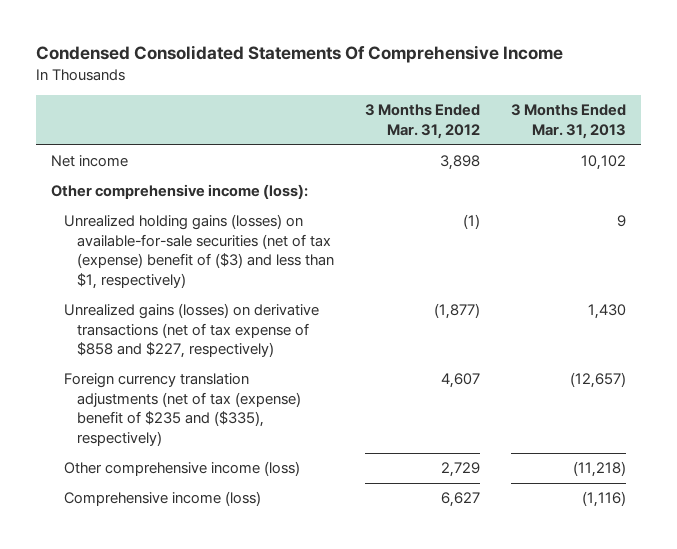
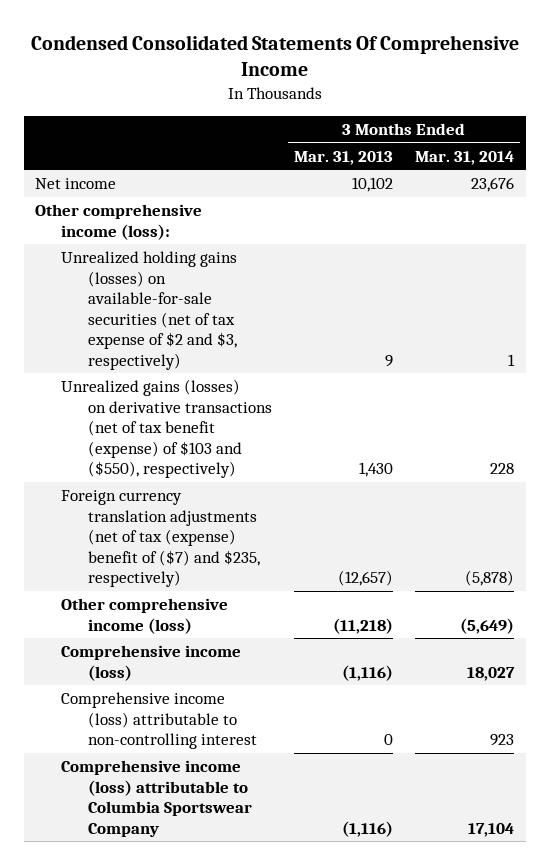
- | 3 Months Ended Mar. 31, 2012 | 3 Months Ended Mar. 31, 2013
+ | 3 Months Ended Mar. 31, 2013 | 3 Months Ended Mar. 31, 2014
- Unrealized holding gains (losses) on available-for-sale securities (net of tax (expense) benefit of ($3) and less than $1, respectively) | (1) | 9
- Unrealized gains (losses) on derivative transactions (net of tax expense of $858 and $227, respectively) | (1,877) | 1,430
- Foreign currency translation adjustments (net of tax (expense) benefit of $235 and ($335), respectively) | 4,607 | (12,657)
+ Unrealized holding gains (losses) on available-for-sale securities (net of tax expense of $2 and $3, respectively) | 9 | 1
+ Unrealized gains (losses) on derivative transactions (net of tax benefit (expense) of $103 and ($550), respectively) | 1,430 | 228
+ Foreign currency translation adjustments (net of tax (expense) benefit of ($7) and $235, respectively) | (12,657) | (5,878)
+ Comprehensive income (loss) attributable to non-controlling interest | 0 | 923
+ Comprehensive income (loss) attributable to Columbia Sportswear Company | (1,116) | 17,104

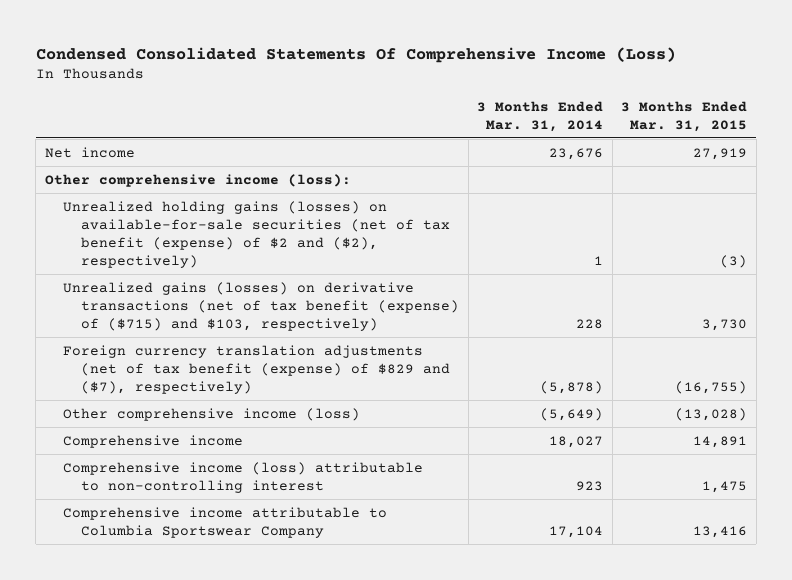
- Condensed Consolidated Statements Of Comprehensive Income
+ Condensed Consolidated Statements Of Comprehensive Income (Loss)
- | 3 Months Ended Mar. 31, 2013 | 3 Months Ended Mar. 31, 2014
+ | 3 Months Ended Mar. 31, 2014 | 3 Months Ended Mar. 31, 2015
- Unrealized holding gains (losses) on available-for-sale securities (net of tax expense of $2 and $3, respectively) | 9 | 1
- Unrealized gains (losses) on derivative transactions (net of tax benefit (expense) of $103 and ($550), respectively) | 1,430 | 228
- Foreign currency translation adjustments (net of tax (expense) benefit of ($7) and $235, respectively) | (12,657) | (5,878)
+ Unrealized holding gains (losses) on available-for-sale securities (net of tax benefit (expense) of $2 and ($2), respectively) | 1 | (3)
+ Unrealized gains (losses) on derivative transactions (net of tax benefit (expense) of ($715) and $103, respectively) | 228 | 3,730
+ Foreign currency translation adjustments (net of tax benefit (expense) of $829 and ($7), respectively) | (5,878) | (16,755)
- Comprehensive income (loss) | (1,116) | 18,027
+ Comprehensive income | 18,027 | 14,891
- Comprehensive income (loss) attributable to Columbia Sportswear Company | (1,116) | 17,104
+ Comprehensive income attributable to Columbia Sportswear Company | 17,104 | 13,416

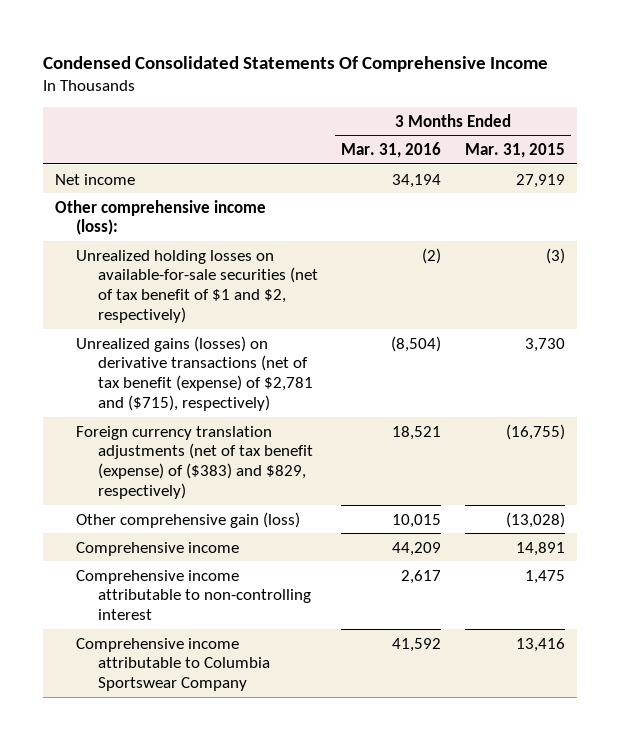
- Condensed Consolidated Statements Of Comprehensive Income (Loss)
+ Condensed Consolidated Statements Of Comprehensive Income
- | 3 Months Ended Mar. 31, 2014 | 3 Months Ended Mar. 31, 2015
+ | 3 Months Ended Mar. 31, 2016 | 3 Months Ended Mar. 31, 2015
- Unrealized holding gains (losses) on available-for-sale securities (net of tax benefit (expense) of $2 and ($2), respectively) | 1 | (3)
- Unrealized gains (losses) on derivative transactions (net of tax benefit (expense) of ($715) and $103, respectively) | 228 | 3,730
- Foreign currency translation adjustments (net of tax benefit (expense) of $829 and ($7), respectively) | (5,878) | (16,755)
- Other comprehensive income (loss) | (5,649) | (13,028)
+ Unrealized holding losses on available-for-sale securities (net of tax benefit of $1 and $2, respectively) | (2) | (3)
+ Unrealized gains (losses) on derivative transactions (net of tax benefit (expense) of $2,781 and ($715), respectively) | (8,504) | 3,730
+ Foreign currency translation adjustments (net of tax benefit (expense) of ($383) and $829, respectively) | 18,521 | (16,755)
+ Other comprehensive gain (loss) | 10,015 | (13,028)
- Comprehensive income (loss) attributable to non-controlling interest | 923 | 1,475
+ Comprehensive income attributable to non-controlling interest | 2,617 | 1,475

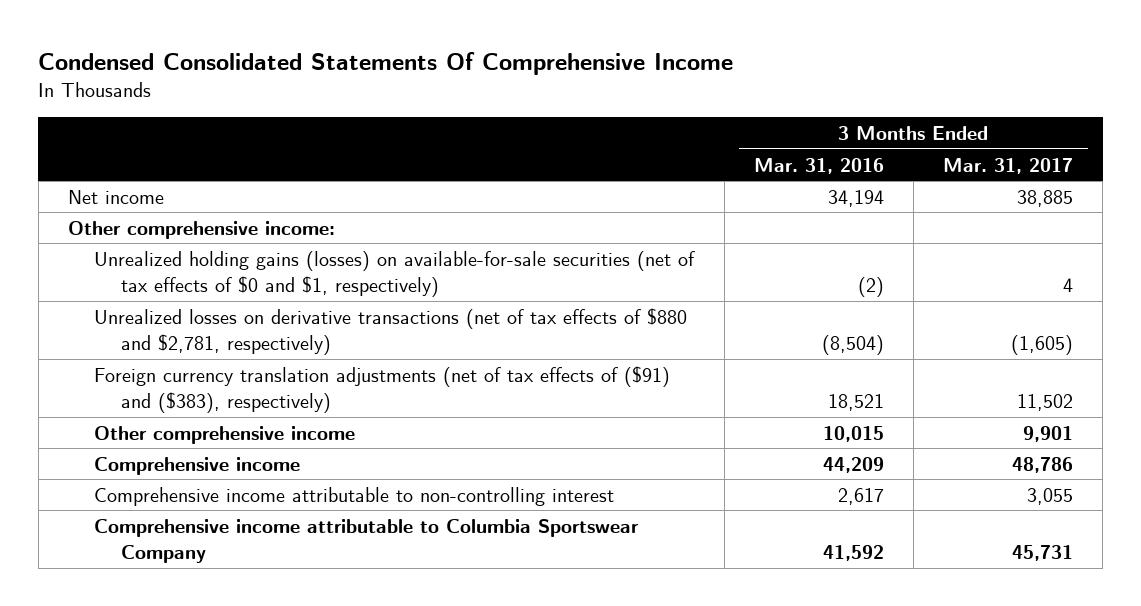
- | 3 Months Ended Mar. 31, 2016 | 3 Months Ended Mar. 31, 2015
+ | 3 Months Ended Mar. 31, 2016 | 3 Months Ended Mar. 31, 2017
- Other comprehensive income (loss):
- Unrealized holding losses on available-for-sale securities (net of tax benefit of $1 and $2, respectively) | (2) | (3)
- Unrealized gains (losses) on derivative transactions (net of tax benefit (expense) of $2,781 and ($715), respectively) | (8,504) | 3,730
- Foreign currency translation adjustments (net of tax benefit (expense) of ($383) and $829, respectively) | 18,521 | (16,755)
- Other comprehensive gain (loss) | 10,015 | (13,028)
+ Other comprehensive income:
+ Unrealized holding gains (losses) on available-for-sale securities (net of tax effects of $0 and $1, respectively) | (2) | 4
+ Unrealized losses on derivative transactions (net of tax effects of $880 and $2,781, respectively) | (8,504) | (1,605)
+ Foreign currency translation adjustments (net of tax effects of ($91) and ($383), respectively) | 18,521 | 11,502
+ Other comprehensive income | 10,015 | 9,901

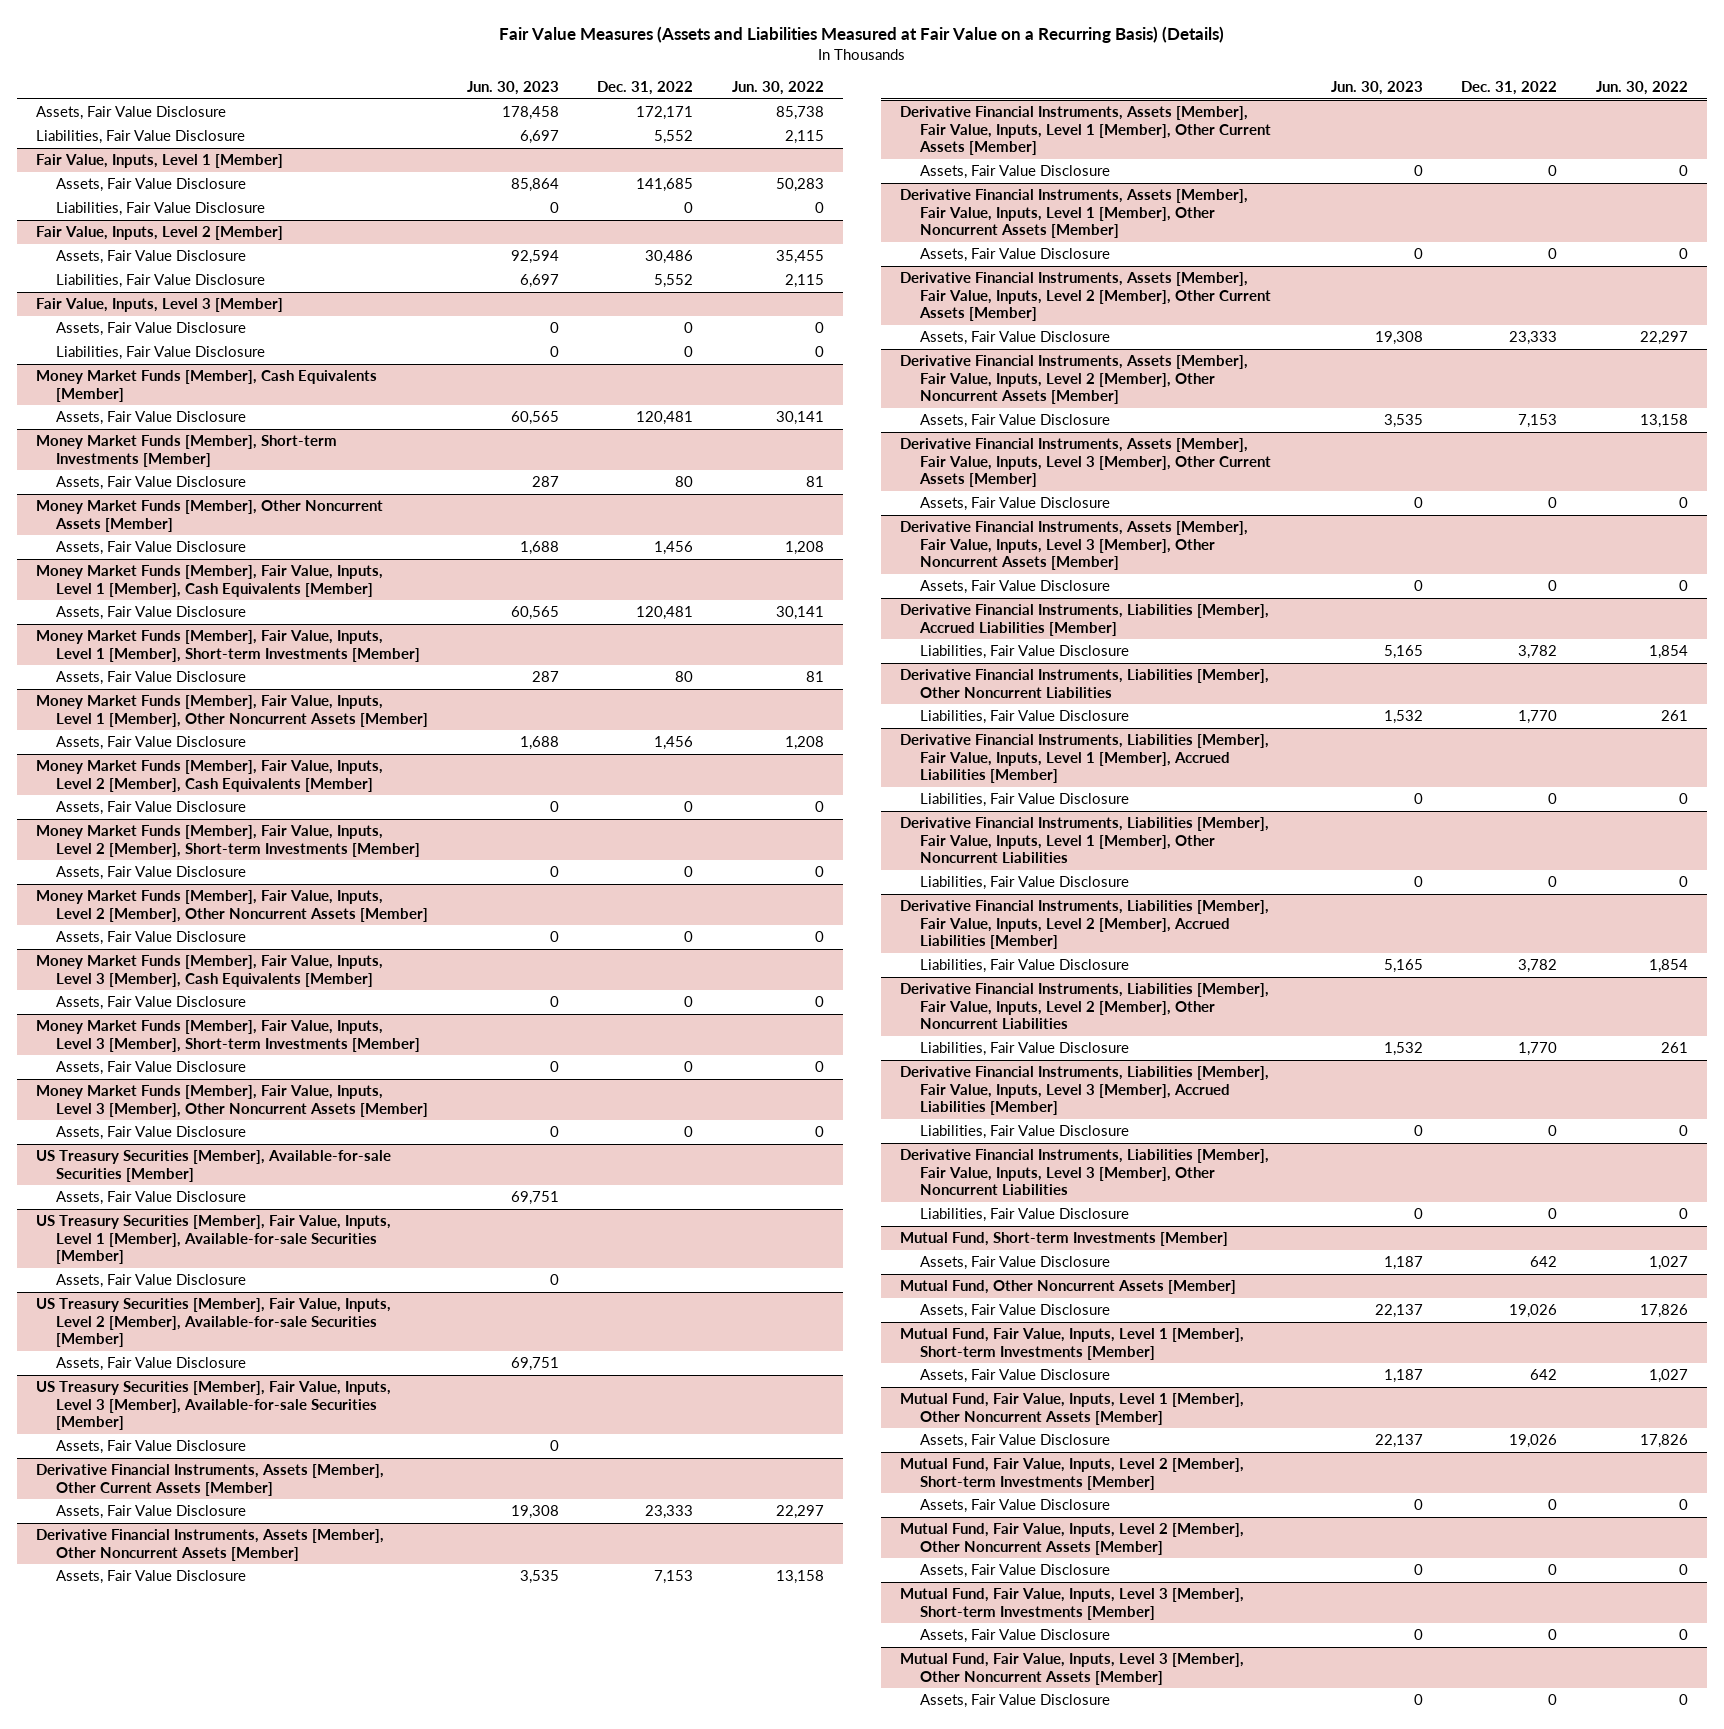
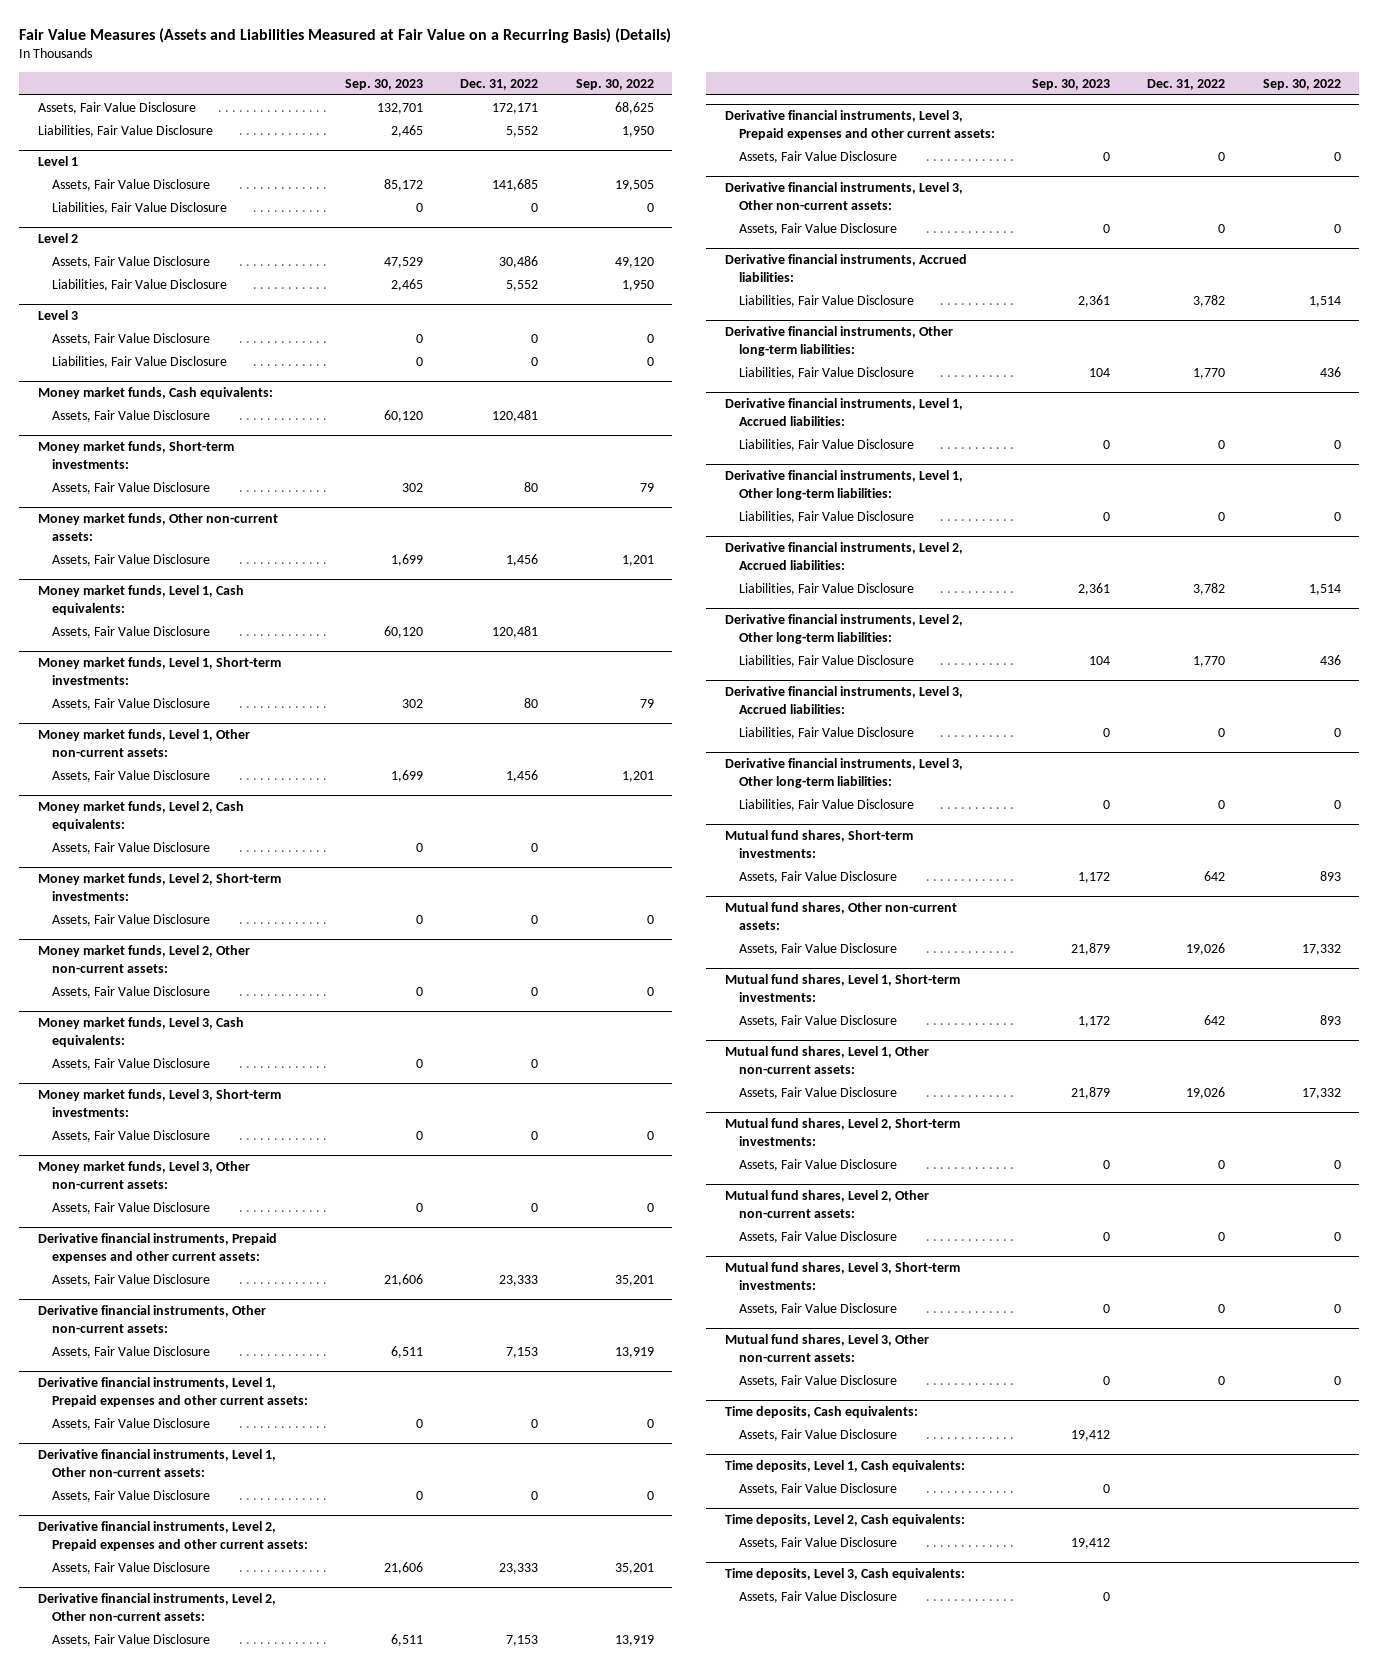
- | Jun. 30, 2023 | Dec. 31, 2022 | Jun. 30, 2022
+ | Sep. 30, 2023 | Dec. 31, 2022 | Sep. 30, 2022
- Fair Value, Inputs, Level 1 [Member]
+ Level 1
- Fair Value, Inputs, Level 2 [Member]
+ Level 2
- Fair Value, Inputs, Level 3 [Member]
+ Level 3
- Money Market Funds [Member], Cash Equivalents [Member]
+ Money market funds, Cash equivalents:
- Money Market Funds [Member], Short-term Investments [Member]
+ Money market funds, Short-term investments:
- Money Market Funds [Member], Other Noncurrent Assets [Member]
+ Money market funds, Other non-current assets:
- Money Market Funds [Member], Fair Value, Inputs, Level 1 [Member], Cash Equivalents [Member]
+ Money market funds, Level 1, Cash equivalents:
- Money Market Funds [Member], Fair Value, Inputs, Level 1 [Member], Short-term Investments [Member]
+ Money market funds, Level 1, Short-term investments:
- Money Market Funds [Member], Fair Value, Inputs, Level 1 [Member], Other Noncurrent Assets [Member]
+ Money market funds, Level 1, Other non-current assets:
- Money Market Funds [Member], Fair Value, Inputs, Level 2 [Member], Cash Equivalents [Member]
+ Money market funds, Level 2, Cash equivalents:
- Money Market Funds [Member], Fair Value, Inputs, Level 2 [Member], Short-term Investments [Member]
+ Money market funds, Level 2, Short-term investments:
- Money Market Funds [Member], Fair Value, Inputs, Level 2 [Member], Other Noncurrent Assets [Member]
+ Money market funds, Level 2, Other non-current assets:
- Money Market Funds [Member], Fair Value, Inputs, Level 3 [Member], Cash Equivalents [Member]
+ Money market funds, Level 3, Cash equivalents:
- Money Market Funds [Member], Fair Value, Inputs, Level 3 [Member], Short-term Investments [Member]
+ Money market funds, Level 3, Short-term investments:
- Money Market Funds [Member], Fair Value, Inputs, Level 3 [Member], Other Noncurrent Assets [Member]
+ Money market funds, Level 3, Other non-current assets:
- US Treasury Securities [Member], Available-for-sale Securities [Member]
- Assets, Fair Value Disclosure | 69,751 | |
- US Treasury Securities [Member], Fair Value, Inputs, Level 1 [Member], Available-for-sale Securities [Member]
- Assets, Fair Value Disclosure | 0 | |
- US Treasury Securities [Member], Fair Value, Inputs, Level 2 [Member], Available-for-sale Securities [Member]
- Assets, Fair Value Disclosure | 69,751 | |
- US Treasury Securities [Member], Fair Value, Inputs, Level 3 [Member], Available-for-sale Securities [Member]
- Assets, Fair Value Disclosure | 0 | |
- Derivative Financial Instruments, Assets [Member], Other Current Assets [Member]
+ Derivative financial instruments, Prepaid expenses and other current assets:
- Derivative Financial Instruments, Assets [Member], Other Noncurrent Assets [Member]
+ Derivative financial instruments, Other non-current assets:
- Derivative Financial Instruments, Assets [Member], Fair Value, Inputs, Level 1 [Member], Other Current Assets [Member]
+ Derivative financial instruments, Level 1, Prepaid expenses and other current assets:
- Derivative Financial Instruments, Assets [Member], Fair Value, Inputs, Level 1 [Member], Other Noncurrent Assets [Member]
+ Derivative financial instruments, Level 1, Other non-current assets:
- Derivative Financial Instruments, Assets [Member], Fair Value, Inputs, Level 2 [Member], Other Current Assets [Member]
+ Derivative financial instruments, Level 2, Prepaid expenses and other current assets:
- Derivative Financial Instruments, Assets [Member], Fair Value, Inputs, Level 2 [Member], Other Noncurrent Assets [Member]
+ Derivative financial instruments, Level 2, Other non-current assets:
- Derivative Financial Instruments, Assets [Member], Fair Value, Inputs, Level 3 [Member], Other Current Assets [Member]
+ Derivative financial instruments, Level 3, Prepaid expenses and other current assets:
- Derivative Financial Instruments, Assets [Member], Fair Value, Inputs, Level 3 [Member], Other Noncurrent Assets [Member]
+ Derivative financial instruments, Level 3, Other non-current assets:
- Derivative Financial Instruments, Liabilities [Member], Accrued Liabilities [Member]
+ Derivative financial instruments, Accrued liabilities:
- Derivative Financial Instruments, Liabilities [Member], Other Noncurrent Liabilities
+ Derivative financial instruments, Other long-term liabilities:
- Derivative Financial Instruments, Liabilities [Member], Fair Value, Inputs, Level 1 [Member], Accrued Liabilities [Member]
+ Derivative financial instruments, Level 1, Accrued liabilities:
- Derivative Financial Instruments, Liabilities [Member], Fair Value, Inputs, Level 1 [Member], Other Noncurrent Liabilities
+ Derivative financial instruments, Level 1, Other long-term liabilities:
- Derivative Financial Instruments, Liabilities [Member], Fair Value, Inputs, Level 2 [Member], Accrued Liabilities [Member]
+ Derivative financial instruments, Level 2, Accrued liabilities:
- Derivative Financial Instruments, Liabilities [Member], Fair Value, Inputs, Level 2 [Member], Other Noncurrent Liabilities
+ Derivative financial instruments, Level 2, Other long-term liabilities:
- Derivative Financial Instruments, Liabilities [Member], Fair Value, Inputs, Level 3 [Member], Accrued Liabilities [Member]
+ Derivative financial instruments, Level 3, Accrued liabilities:
- Derivative Financial Instruments, Liabilities [Member], Fair Value, Inputs, Level 3 [Member], Other Noncurrent Liabilities
+ Derivative financial instruments, Level 3, Other long-term liabilities:
- Mutual Fund, Short-term Investments [Member]
+ Mutual fund shares, Short-term investments:
- Mutual Fund, Other Noncurrent Assets [Member]
+ Mutual fund shares, Other non-current assets:
- Mutual Fund, Fair Value, Inputs, Level 1 [Member], Short-term Investments [Member]
+ Mutual fund shares, Level 1, Short-term investments:
- Mutual Fund, Fair Value, Inputs, Level 1 [Member], Other Noncurrent Assets [Member]
+ Mutual fund shares, Level 1, Other non-current assets:
- Mutual Fund, Fair Value, Inputs, Level 2 [Member], Short-term Investments [Member]
+ Mutual fund shares, Level 2, Short-term investments:
- Mutual Fund, Fair Value, Inputs, Level 2 [Member], Other Noncurrent Assets [Member]
+ Mutual fund shares, Level 2, Other non-current assets:
- Mutual Fund, Fair Value, Inputs, Level 3 [Member], Short-term Investments [Member]
+ Mutual fund shares, Level 3, Short-term investments:
- Mutual Fund, Fair Value, Inputs, Level 3 [Member], Other Noncurrent Assets [Member]
+ Mutual fund shares, Level 3, Other non-current assets:
+ Time deposits, Cash equivalents:
+ Assets, Fair Value Disclosure | 19,412 | |
+ Time deposits, Level 1, Cash equivalents:
+ Assets, Fair Value Disclosure | 0 | |
+ Time deposits, Level 2, Cash equivalents:
+ Assets, Fair Value Disclosure | 19,412 | |
+ Time deposits, Level 3, Cash equivalents:
+ Assets, Fair Value Disclosure | 0 | |

